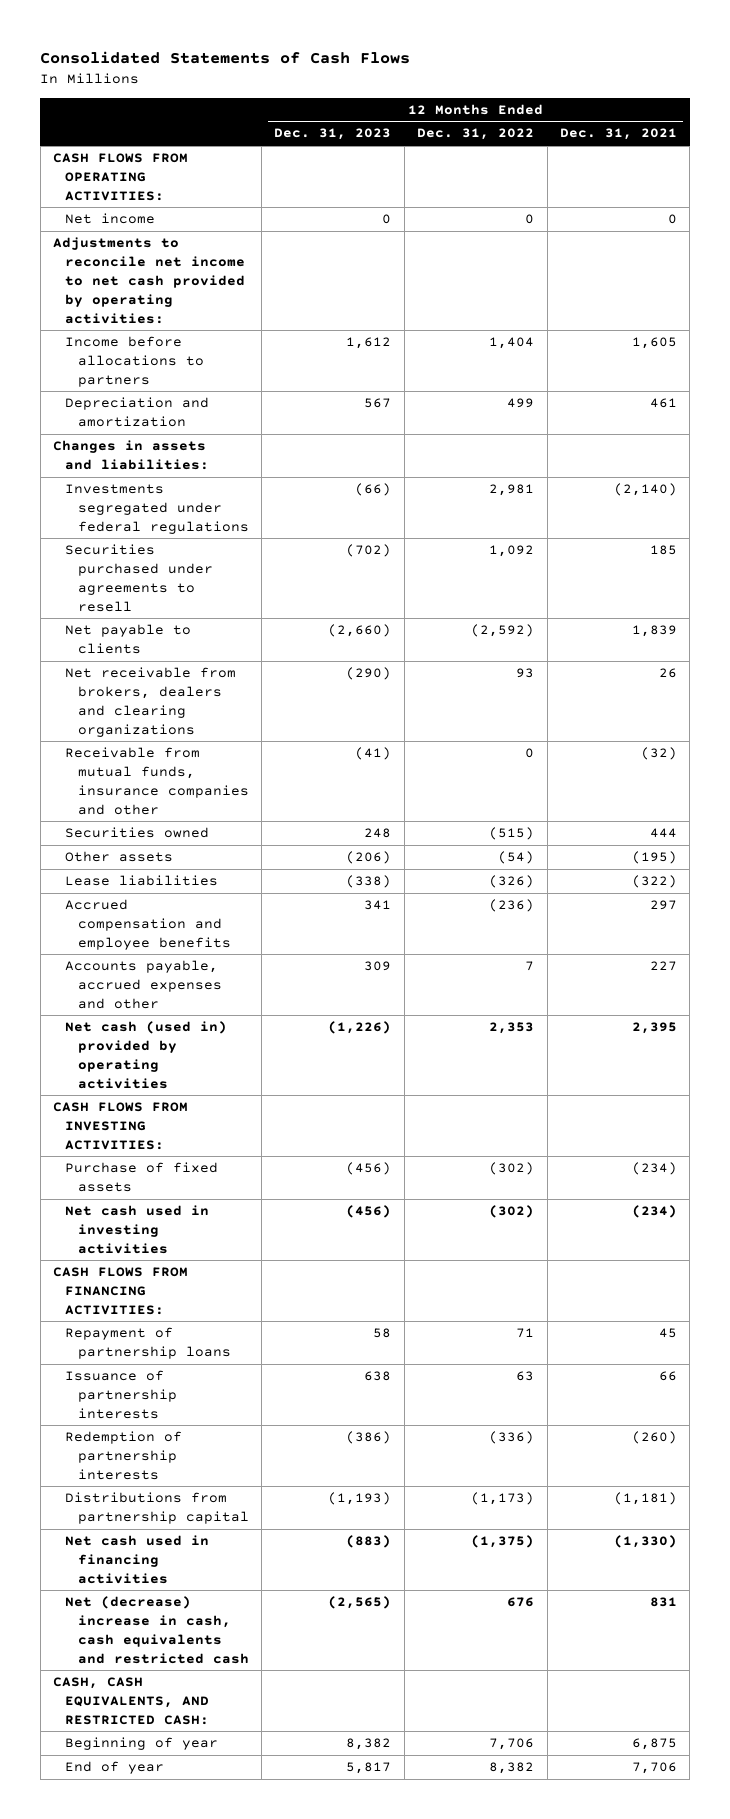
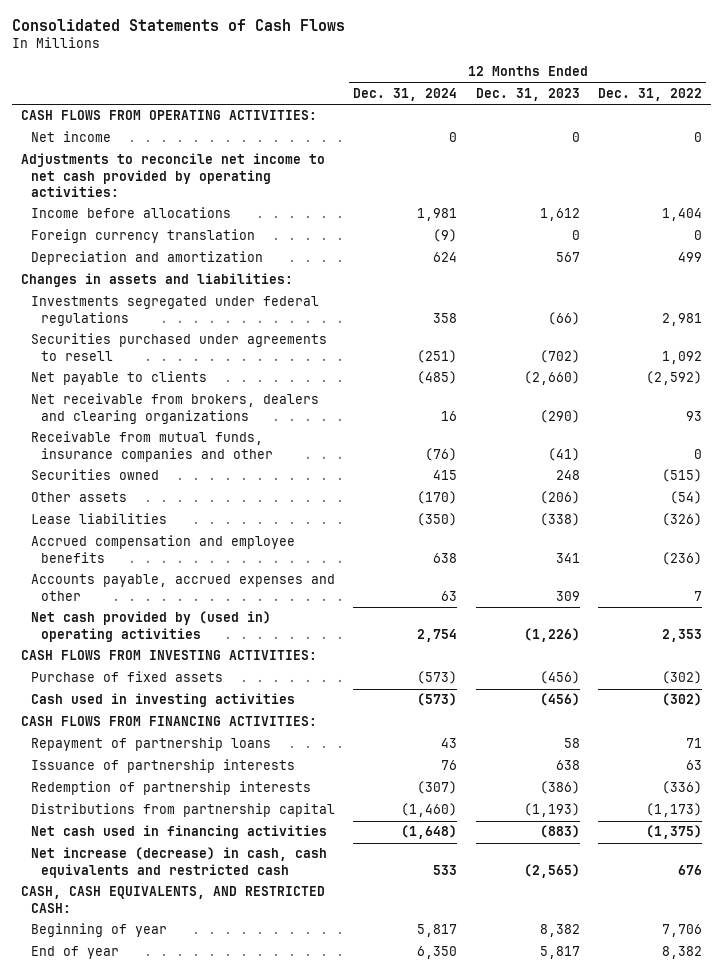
- | 12 Months Ended Dec. 31, 2023 | 12 Months Ended Dec. 31, 2022 | 12 Months Ended Dec. 31, 2021
+ | 12 Months Ended Dec. 31, 2024 | 12 Months Ended Dec. 31, 2023 | 12 Months Ended Dec. 31, 2022
- Income before allocations to partners | 1,612 | 1,404 | 1,605
+ Income before allocations | 1,981 | 1,612 | 1,404
+ Foreign currency translation | (9) | 0 | 0
- Net cash (used in) provided by operating activities | (1,226) | 2,353 | 2,395
+ Net cash provided by (used in) operating activities | 2,754 | (1,226) | 2,353
- Net cash used in investing activities | (456) | (302) | (234)
+ Cash used in investing activities | (573) | (456) | (302)
- Net (decrease) increase in cash, cash equivalents and restricted cash | (2,565) | 676 | 831
+ Net increase (decrease) in cash, cash equivalents and restricted cash | 533 | (2,565) | 676

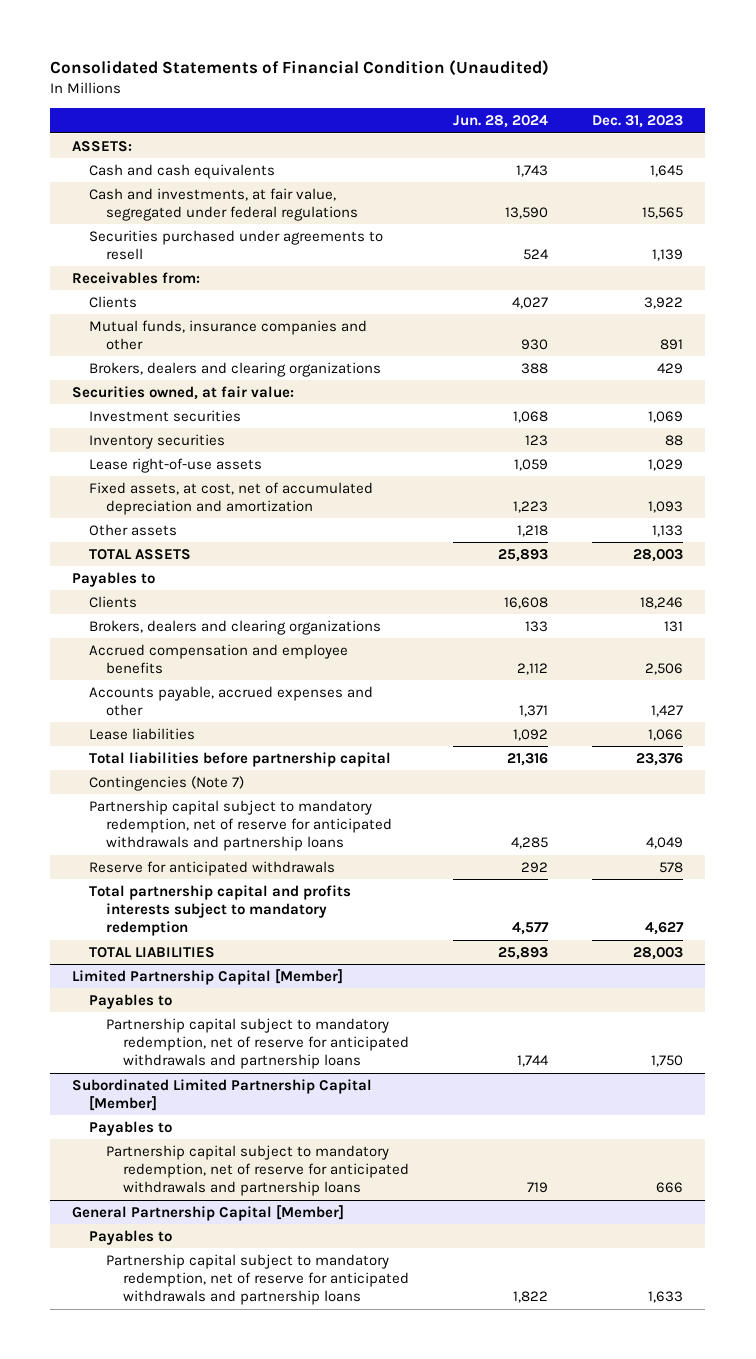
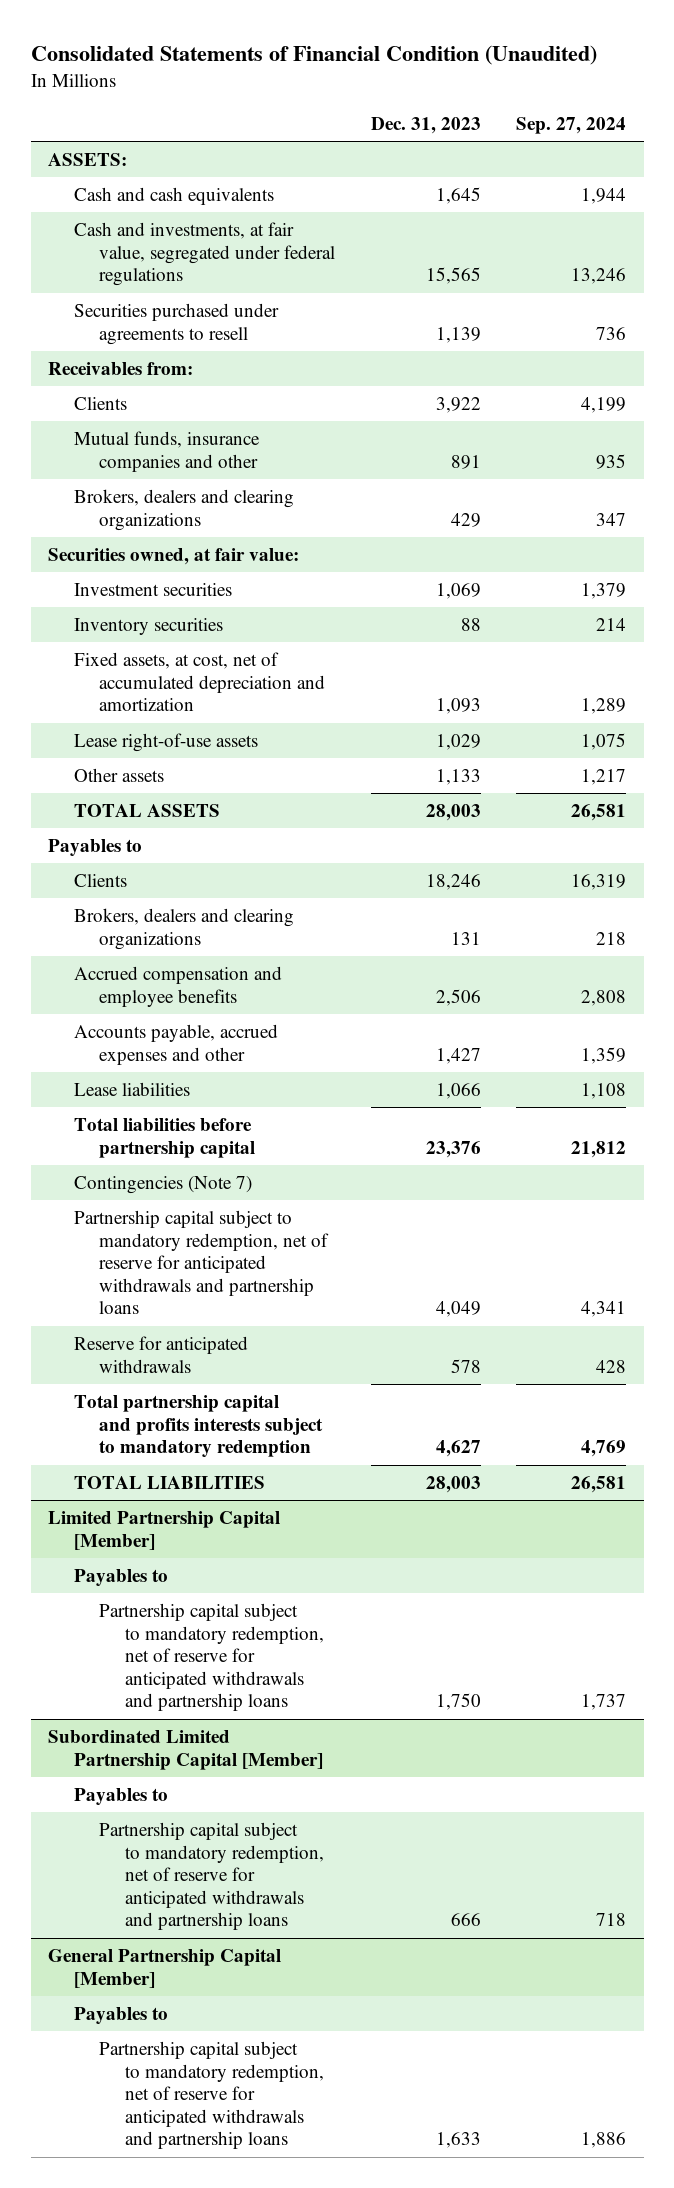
- | Jun. 28, 2024 | Dec. 31, 2023
+ | Dec. 31, 2023 | Sep. 27, 2024
moved down: Lease right-of-use assets | 1,029 | 1,075

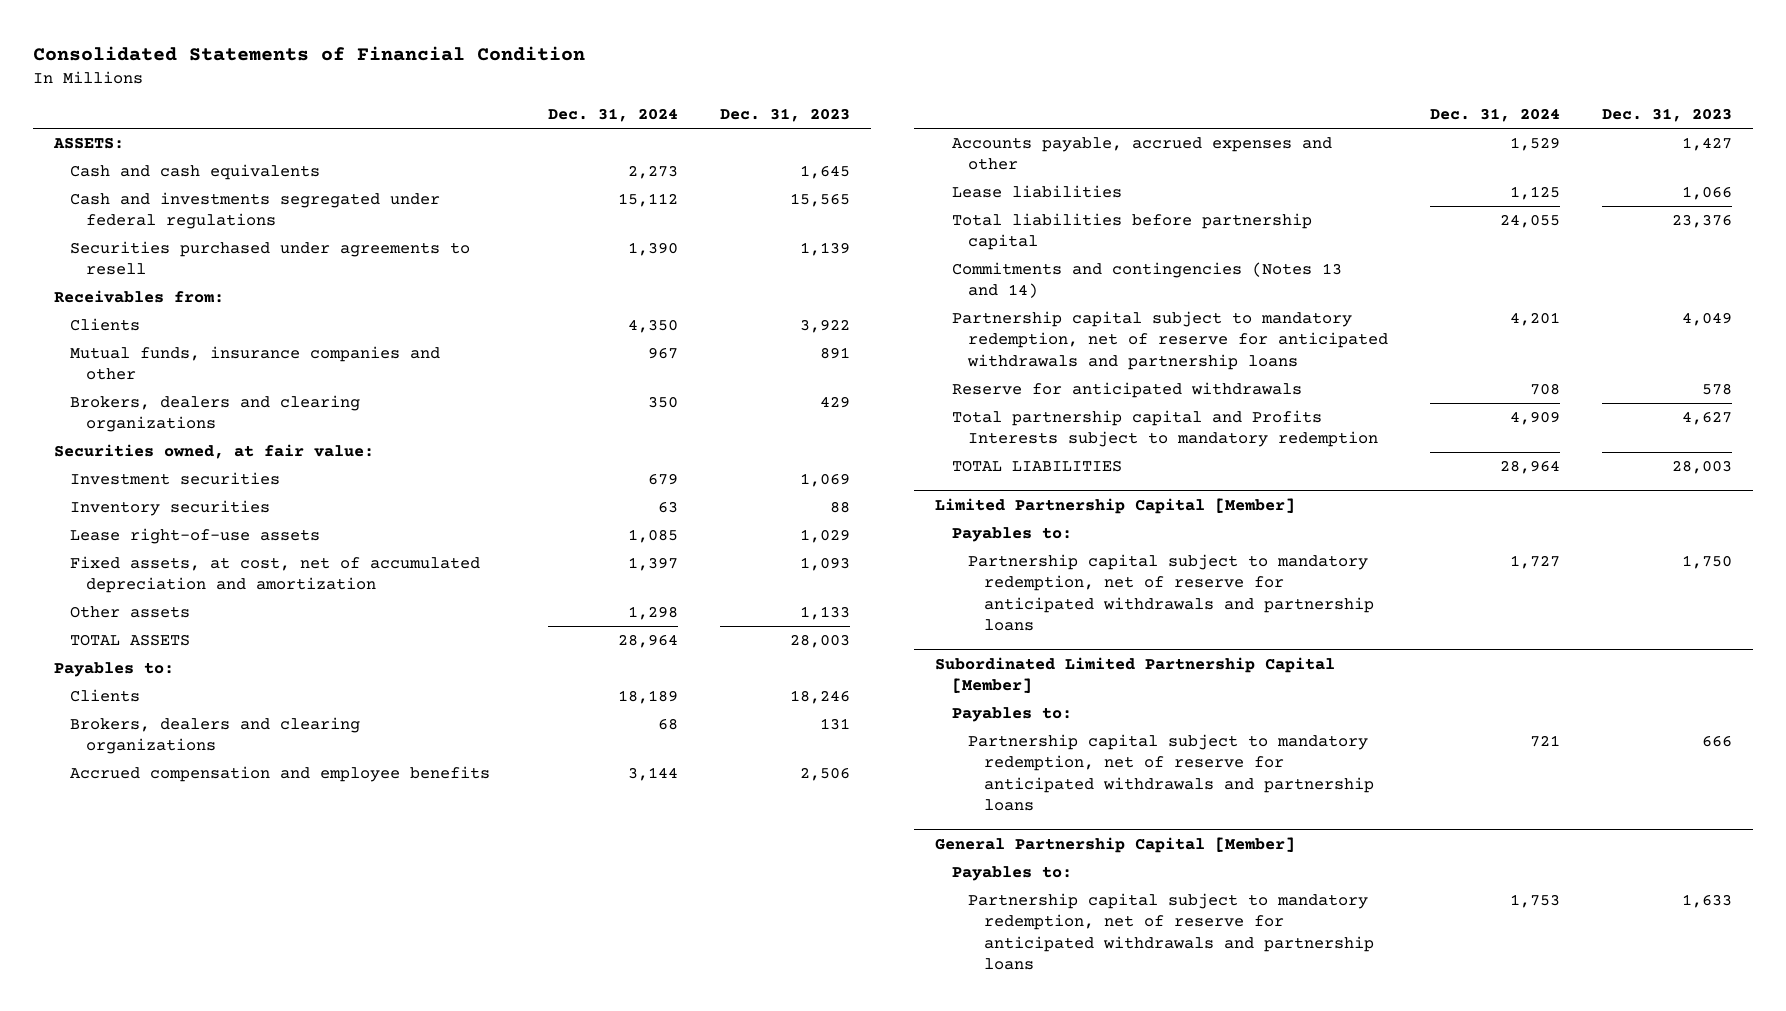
- Consolidated Statements of Financial Condition (Unaudited)
+ Consolidated Statements of Financial Condition
- | Dec. 31, 2023 | Sep. 27, 2024
+ | Dec. 31, 2024 | Dec. 31, 2023
- Cash and investments, at fair value, segregated under federal regulations | 15,565 | 13,246
+ Cash and investments segregated under federal regulations | 15,112 | 15,565
moved down: Fixed assets, at cost, net of accumulated depreciation and amortization | 1,397 | 1,093
- Payables to
+ Payables to:
- Contingencies (Note 7)
+ Commitments and contingencies (Notes 13 and 14)
- Total partnership capital and profits interests subject to mandatory redemption | 4,627 | 4,769
+ Total partnership capital and Profits Interests subject to mandatory redemption | 4,909 | 4,627
@ Limited Partnership Capital [Member]
- Payables to
+ Payables to:
@ Subordinated Limited Partnership Capital [Member]
- Payables to
+ Payables to:
@ General Partnership Capital [Member]
- Payables to
+ Payables to:

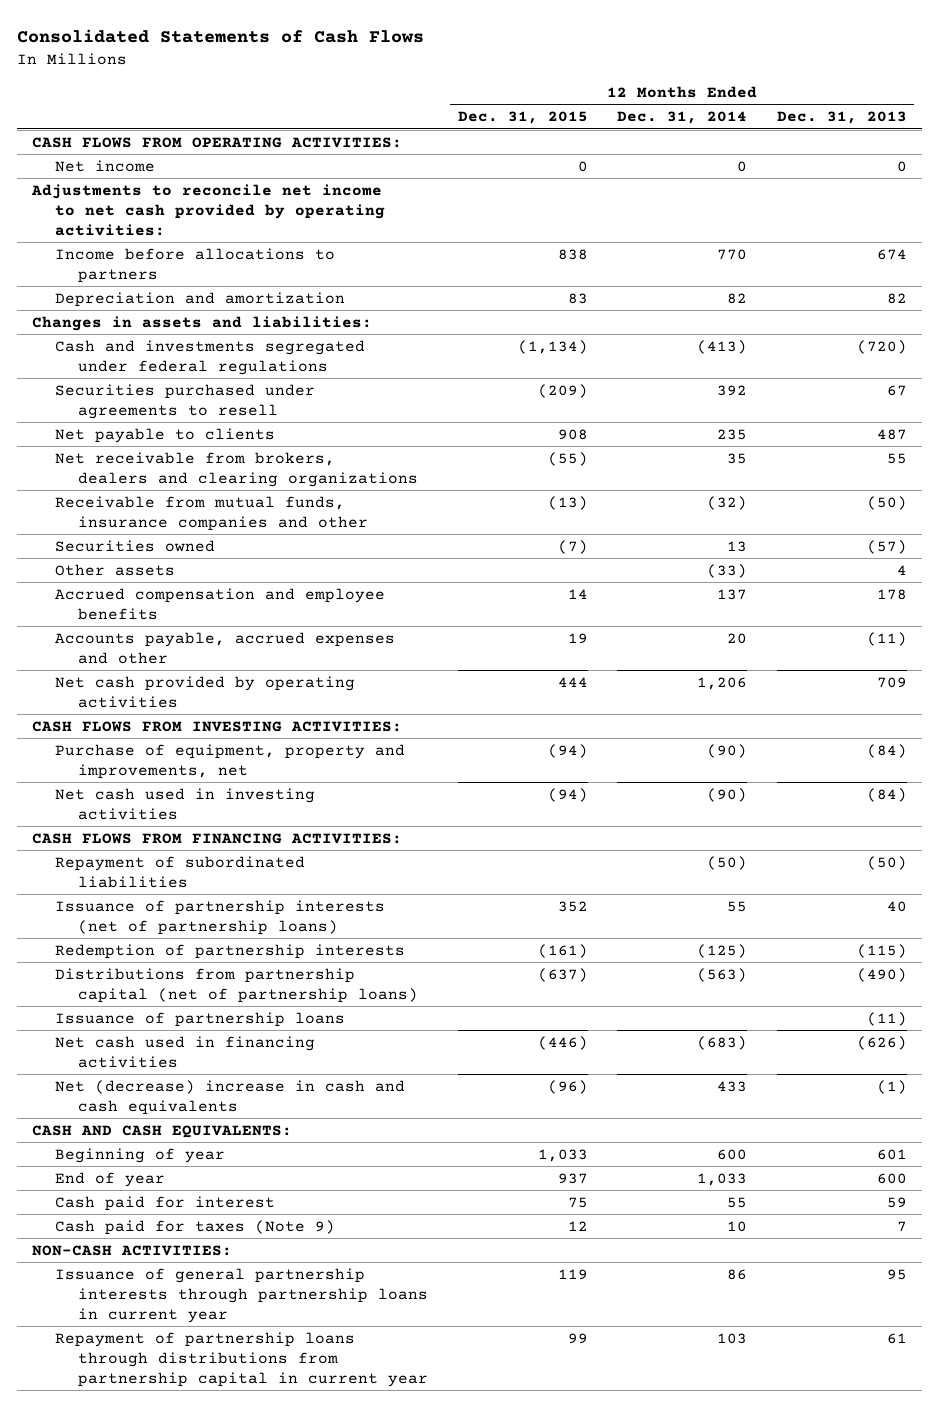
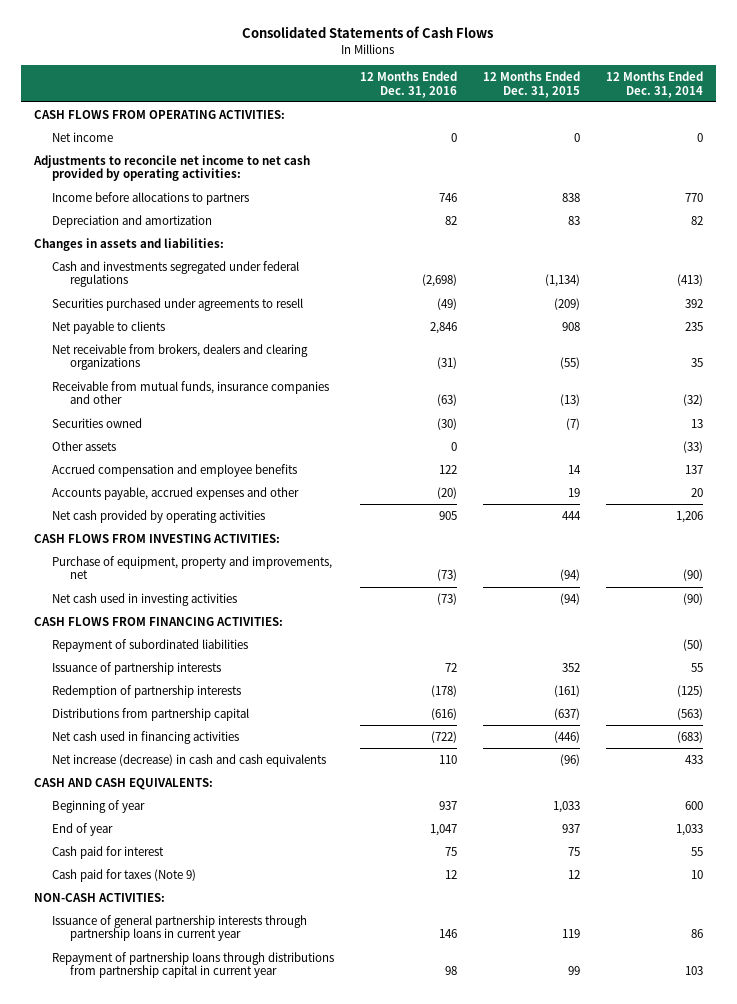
- | 12 Months Ended Dec. 31, 2015 | 12 Months Ended Dec. 31, 2014 | 12 Months Ended Dec. 31, 2013
+ | 12 Months Ended Dec. 31, 2016 | 12 Months Ended Dec. 31, 2015 | 12 Months Ended Dec. 31, 2014
- Issuance of partnership interests (net of partnership loans) | 352 | 55 | 40
+ Issuance of partnership interests | 72 | 352 | 55
- Distributions from partnership capital (net of partnership loans) | (637) | (563) | (490)
- Issuance of partnership loans | | | (11)
+ Distributions from partnership capital | (616) | (637) | (563)
- Net (decrease) increase in cash and cash equivalents | (96) | 433 | (1)
+ Net increase (decrease) in cash and cash equivalents | 110 | (96) | 433

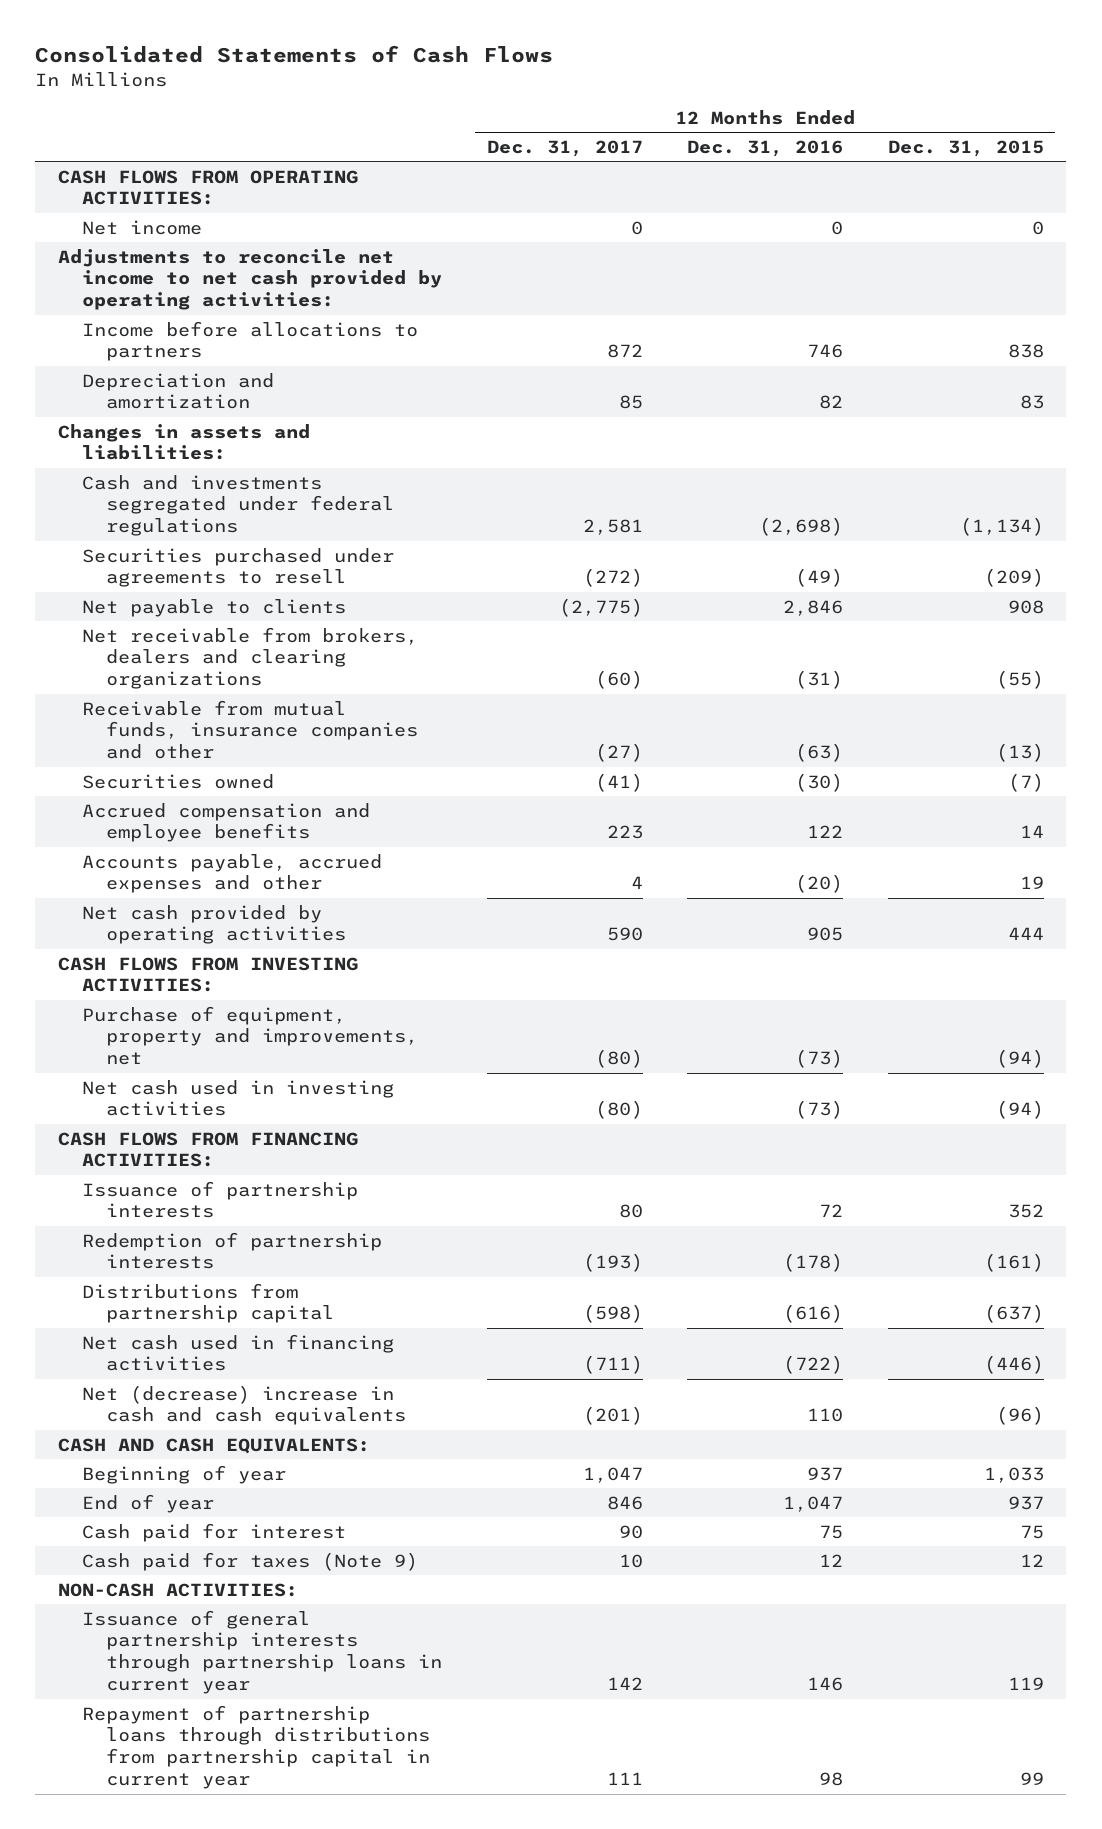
- | 12 Months Ended Dec. 31, 2016 | 12 Months Ended Dec. 31, 2015 | 12 Months Ended Dec. 31, 2014
+ | 12 Months Ended Dec. 31, 2017 | 12 Months Ended Dec. 31, 2016 | 12 Months Ended Dec. 31, 2015
- Other assets | 0 | | (33)
- Repayment of subordinated liabilities | | | (50)
- Net increase (decrease) in cash and cash equivalents | 110 | (96) | 433
+ Net (decrease) increase in cash and cash equivalents | (201) | 110 | (96)

